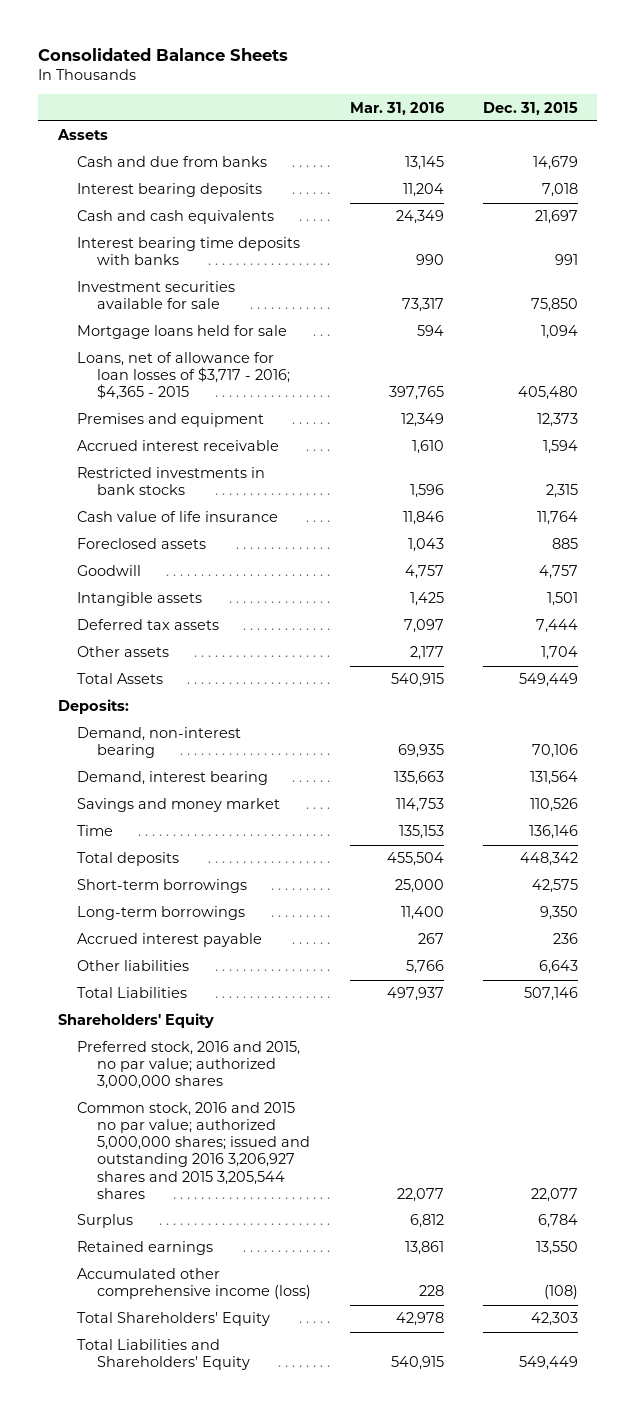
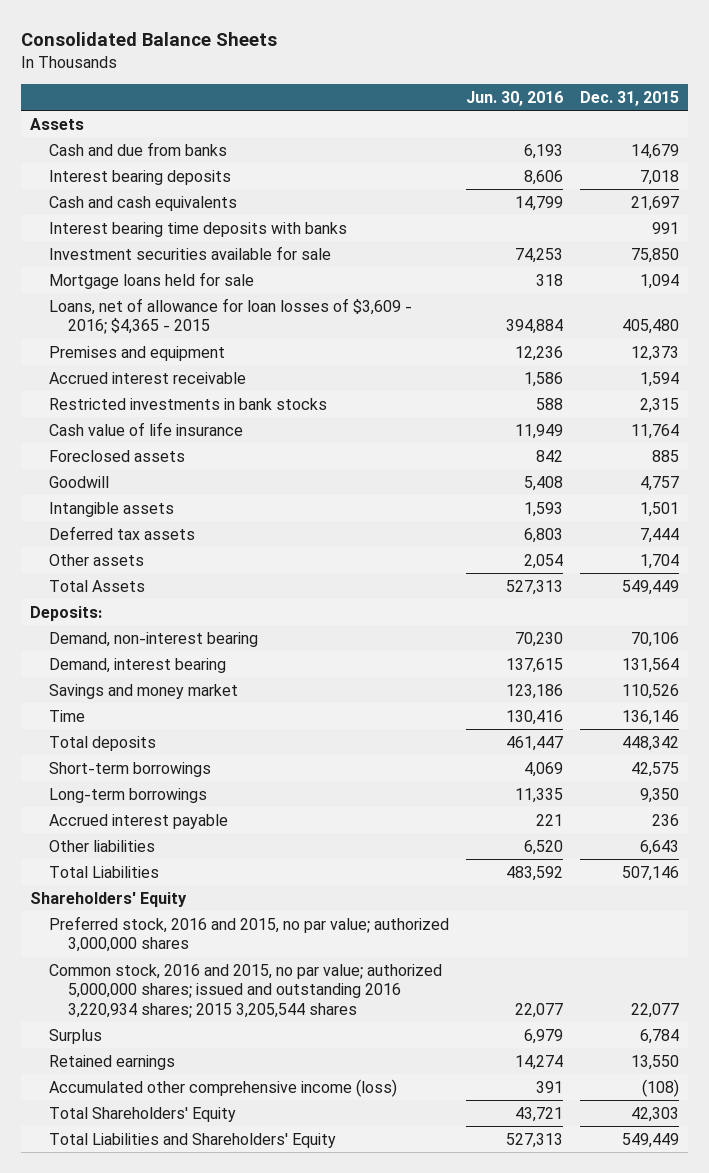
- | Mar. 31, 2016 | Dec. 31, 2015
+ | Jun. 30, 2016 | Dec. 31, 2015
- Loans, net of allowance for loan losses of $3,717 - 2016; $4,365 - 2015 | 397,765 | 405,480
+ Loans, net of allowance for loan losses of $3,609 - 2016; $4,365 - 2015 | 394,884 | 405,480
- Common stock, 2016 and 2015 no par value; authorized 5,000,000 shares; issued and outstanding 2016 3,206,927 shares and 2015 3,205,544 shares | 22,077 | 22,077
+ Common stock, 2016 and 2015, no par value; authorized 5,000,000 shares; issued and outstanding 2016 3,220,934 shares; 2015 3,205,544 shares | 22,077 | 22,077

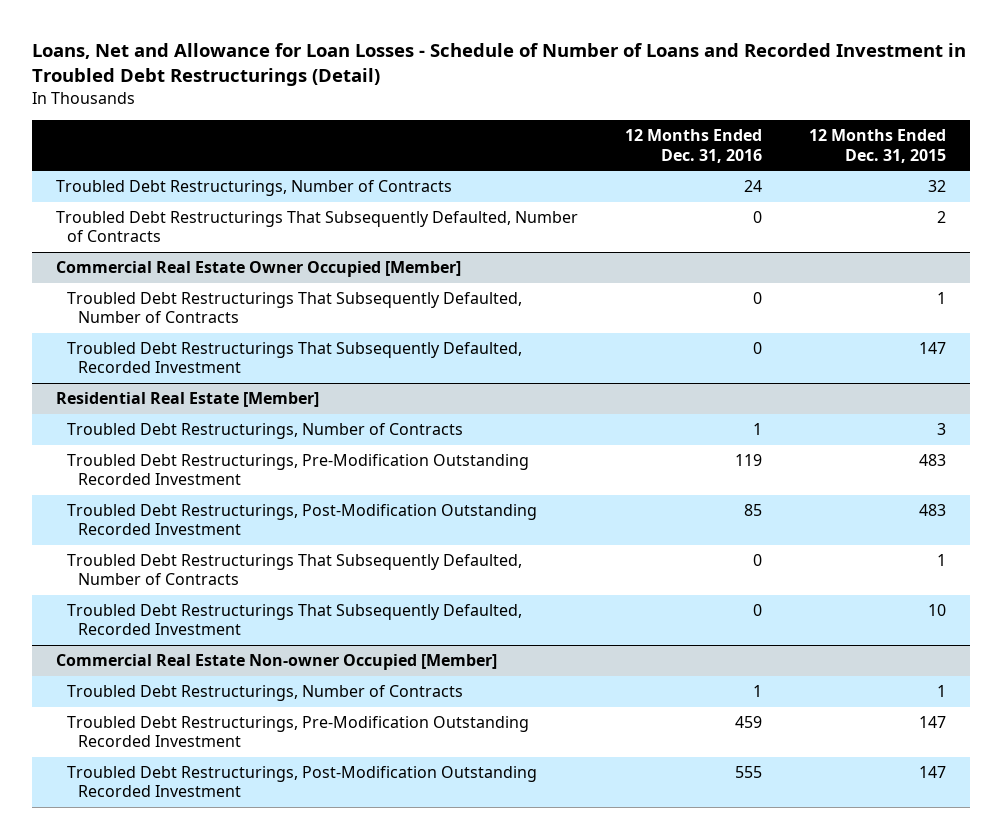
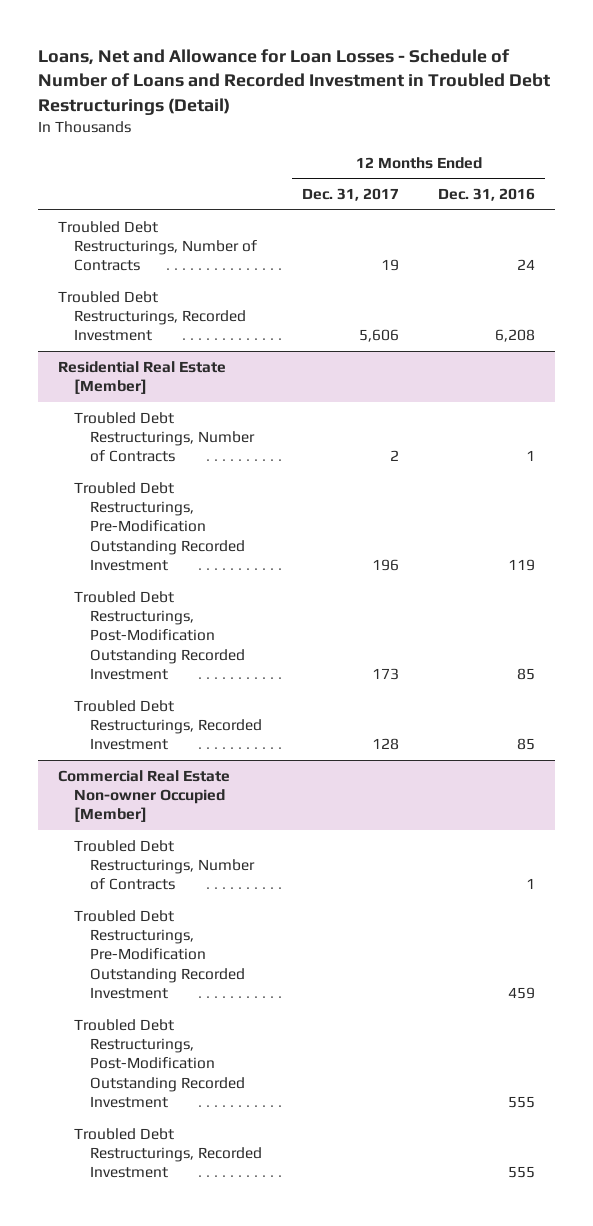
- | 12 Months Ended Dec. 31, 2016 | 12 Months Ended Dec. 31, 2015
+ | 12 Months Ended Dec. 31, 2017 | 12 Months Ended Dec. 31, 2016
- Troubled Debt Restructurings That Subsequently Defaulted, Number of Contracts | 0 | 2
- Commercial Real Estate Owner Occupied [Member]
- Troubled Debt Restructurings That Subsequently Defaulted, Number of Contracts | 0 | 1
- Troubled Debt Restructurings That Subsequently Defaulted, Recorded Investment | 0 | 147
+ Troubled Debt Restructurings, Recorded Investment | 5,606 | 6,208
@ Residential Real Estate [Member]
- Troubled Debt Restructurings That Subsequently Defaulted, Number of Contracts | 0 | 1
- Troubled Debt Restructurings That Subsequently Defaulted, Recorded Investment | 0 | 10
+ Troubled Debt Restructurings, Recorded Investment | 128 | 85
@ Commercial Real Estate Non-owner Occupied [Member]
+ Troubled Debt Restructurings, Recorded Investment | | 555

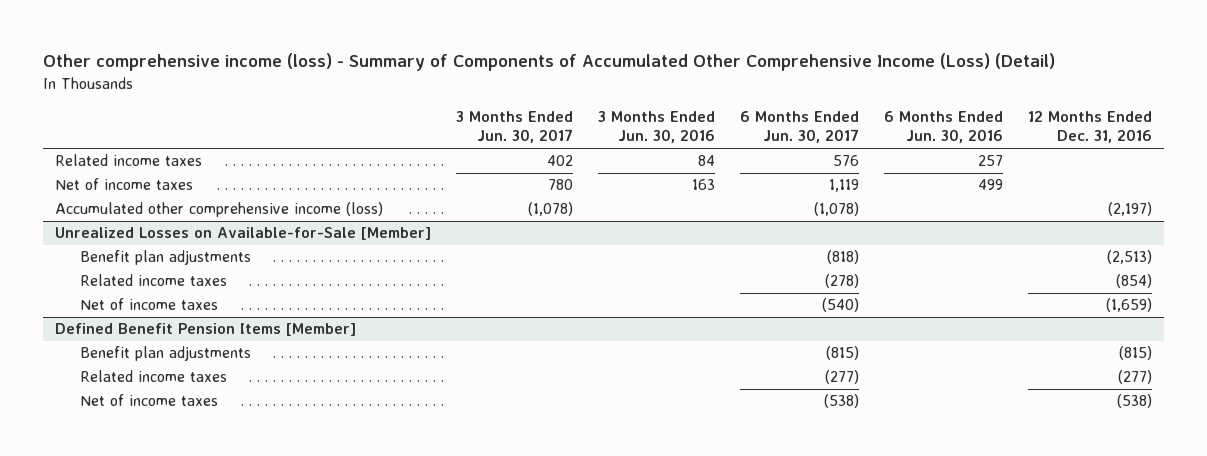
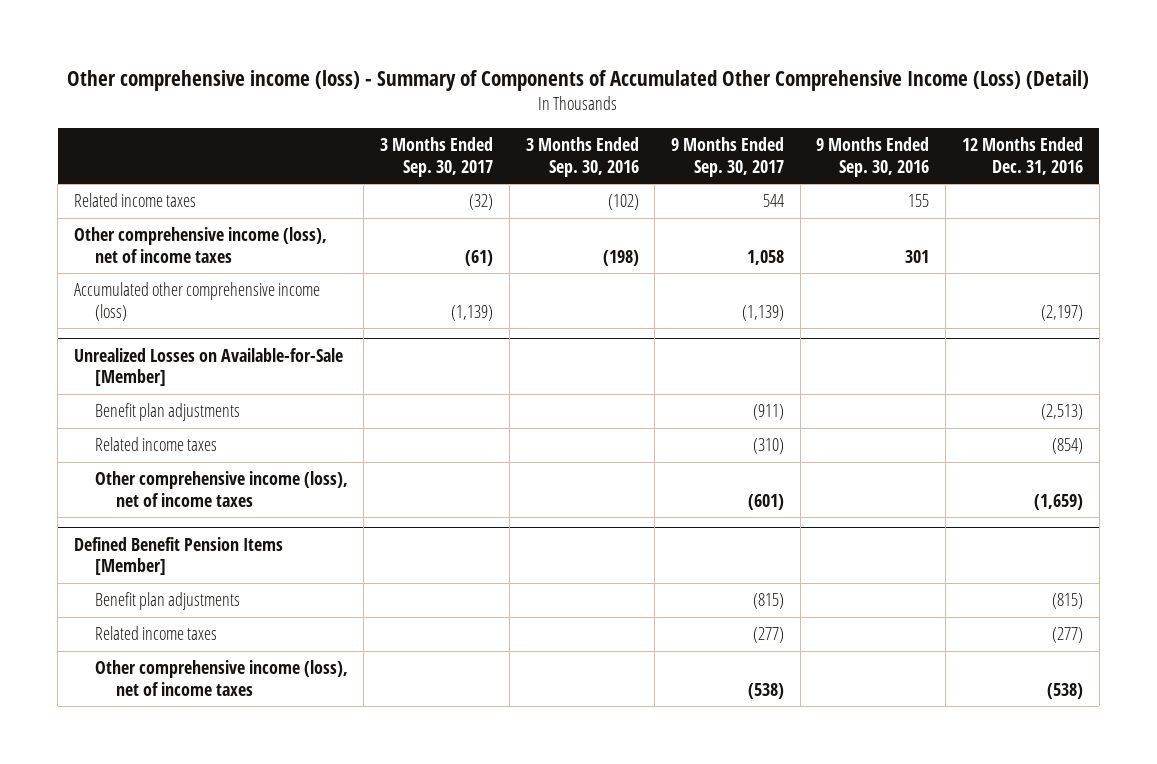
- | 3 Months Ended Jun. 30, 2017 | 3 Months Ended Jun. 30, 2016 | 6 Months Ended Jun. 30, 2017 | 6 Months Ended Jun. 30, 2016 | 12 Months Ended Dec. 31, 2016
+ | 3 Months Ended Sep. 30, 2017 | 3 Months Ended Sep. 30, 2016 | 9 Months Ended Sep. 30, 2017 | 9 Months Ended Sep. 30, 2016 | 12 Months Ended Dec. 31, 2016
- Net of income taxes | 780 | 163 | 1,119 | 499 |
+ Other comprehensive income (loss), net of income taxes | (61) | (198) | 1,058 | 301 |
@ Unrealized Losses on Available-for-Sale [Member]
- Net of income taxes | | | (540) | | (1,659)
+ Other comprehensive income (loss), net of income taxes | | | (601) | | (1,659)
@ Defined Benefit Pension Items [Member]
- Net of income taxes | | | (538) | | (538)
+ Other comprehensive income (loss), net of income taxes | | | (538) | | (538)

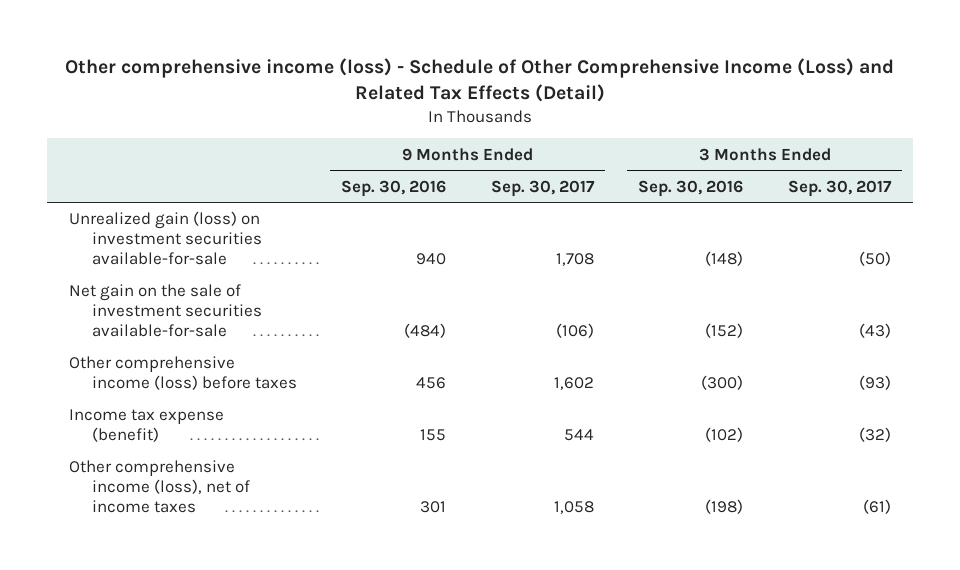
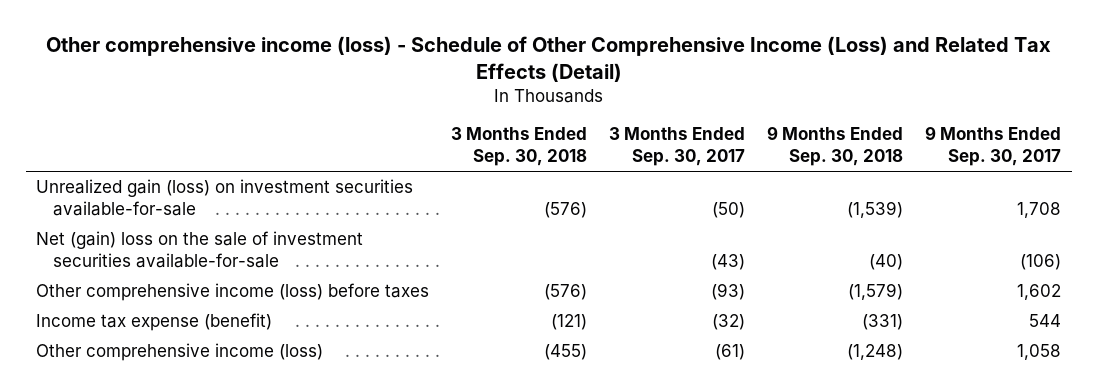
- | 9 Months Ended Sep. 30, 2016 | 9 Months Ended Sep. 30, 2017 | 3 Months Ended Sep. 30, 2016 | 3 Months Ended Sep. 30, 2017
+ | 3 Months Ended Sep. 30, 2018 | 3 Months Ended Sep. 30, 2017 | 9 Months Ended Sep. 30, 2018 | 9 Months Ended Sep. 30, 2017
- Net gain on the sale of investment securities available-for-sale | (484) | (106) | (152) | (43)
+ Net (gain) loss on the sale of investment securities available-for-sale | | (43) | (40) | (106)
- Other comprehensive income (loss), net of income taxes | 301 | 1,058 | (198) | (61)
+ Other comprehensive income (loss) | (455) | (61) | (1,248) | 1,058

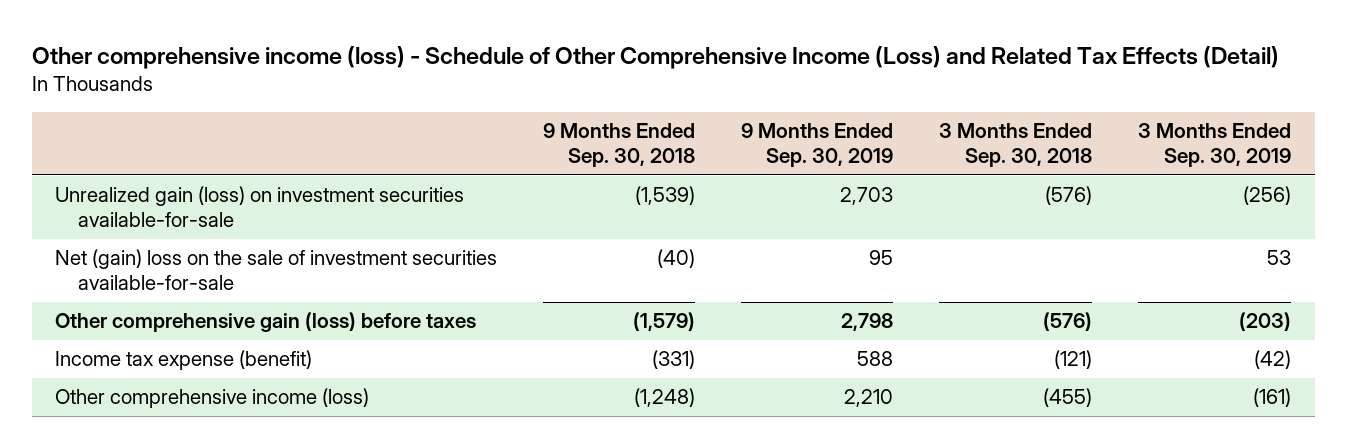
- | 3 Months Ended Sep. 30, 2018 | 3 Months Ended Sep. 30, 2017 | 9 Months Ended Sep. 30, 2018 | 9 Months Ended Sep. 30, 2017
+ | 9 Months Ended Sep. 30, 2018 | 9 Months Ended Sep. 30, 2019 | 3 Months Ended Sep. 30, 2018 | 3 Months Ended Sep. 30, 2019
- Other comprehensive income (loss) before taxes | (576) | (93) | (1,579) | 1,602
+ Other comprehensive gain (loss) before taxes | (1,579) | 2,798 | (576) | (203)

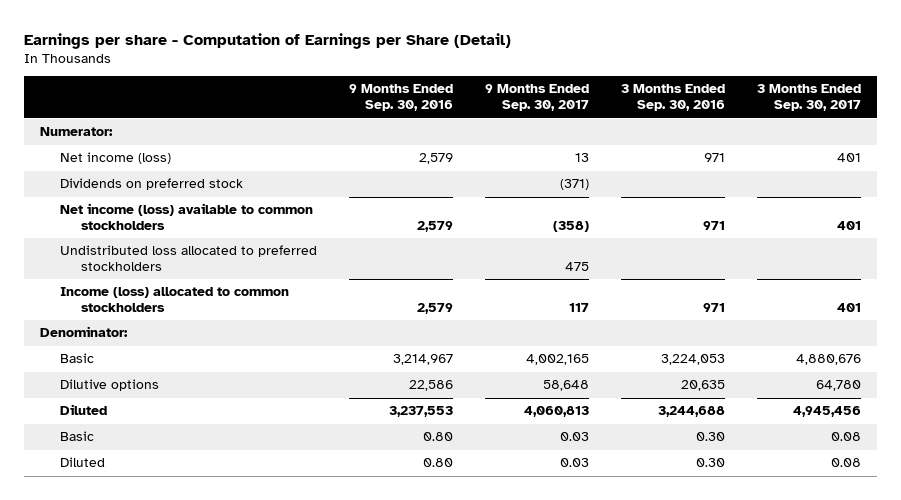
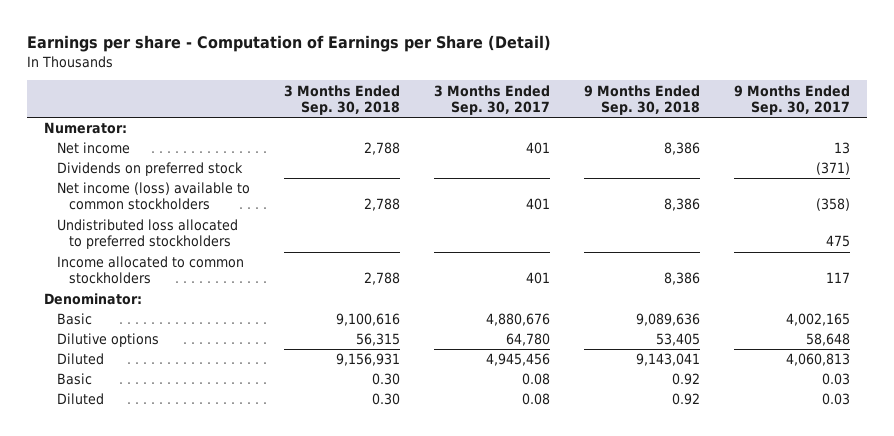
- | 9 Months Ended Sep. 30, 2016 | 9 Months Ended Sep. 30, 2017 | 3 Months Ended Sep. 30, 2016 | 3 Months Ended Sep. 30, 2017
+ | 3 Months Ended Sep. 30, 2018 | 3 Months Ended Sep. 30, 2017 | 9 Months Ended Sep. 30, 2018 | 9 Months Ended Sep. 30, 2017
- Net income (loss) | 2,579 | 13 | 971 | 401
+ Net income | 2,788 | 401 | 8,386 | 13
- Income (loss) allocated to common stockholders | 2,579 | 117 | 971 | 401
+ Income allocated to common stockholders | 2,788 | 401 | 8,386 | 117

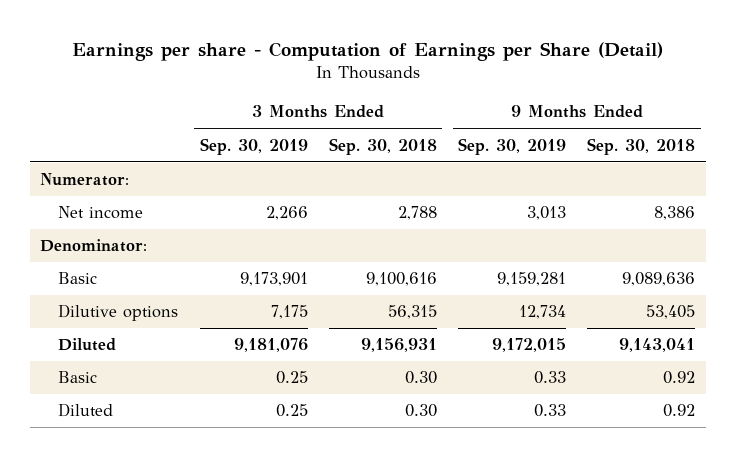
- | 3 Months Ended Sep. 30, 2018 | 3 Months Ended Sep. 30, 2017 | 9 Months Ended Sep. 30, 2018 | 9 Months Ended Sep. 30, 2017
+ | 3 Months Ended Sep. 30, 2019 | 3 Months Ended Sep. 30, 2018 | 9 Months Ended Sep. 30, 2019 | 9 Months Ended Sep. 30, 2018
- Dividends on preferred stock | | | | (371)
- Net income (loss) available to common stockholders | 2,788 | 401 | 8,386 | (358)
- Undistributed loss allocated to preferred stockholders | | | | 475
- Income allocated to common stockholders | 2,788 | 401 | 8,386 | 117

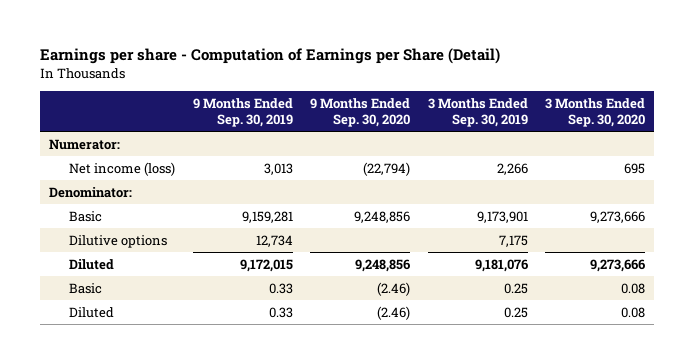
- | 3 Months Ended Sep. 30, 2019 | 3 Months Ended Sep. 30, 2018 | 9 Months Ended Sep. 30, 2019 | 9 Months Ended Sep. 30, 2018
+ | 9 Months Ended Sep. 30, 2019 | 9 Months Ended Sep. 30, 2020 | 3 Months Ended Sep. 30, 2019 | 3 Months Ended Sep. 30, 2020
- Net income | 2,266 | 2,788 | 3,013 | 8,386
+ Net income (loss) | 3,013 | (22,794) | 2,266 | 695

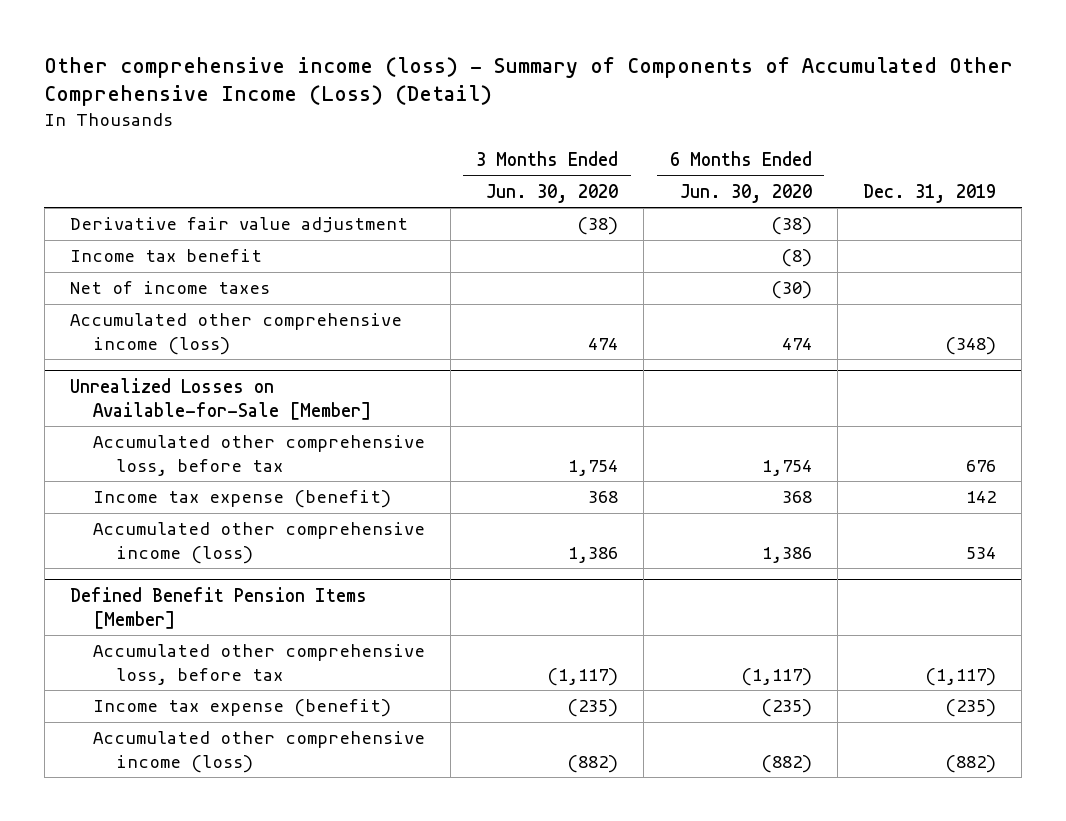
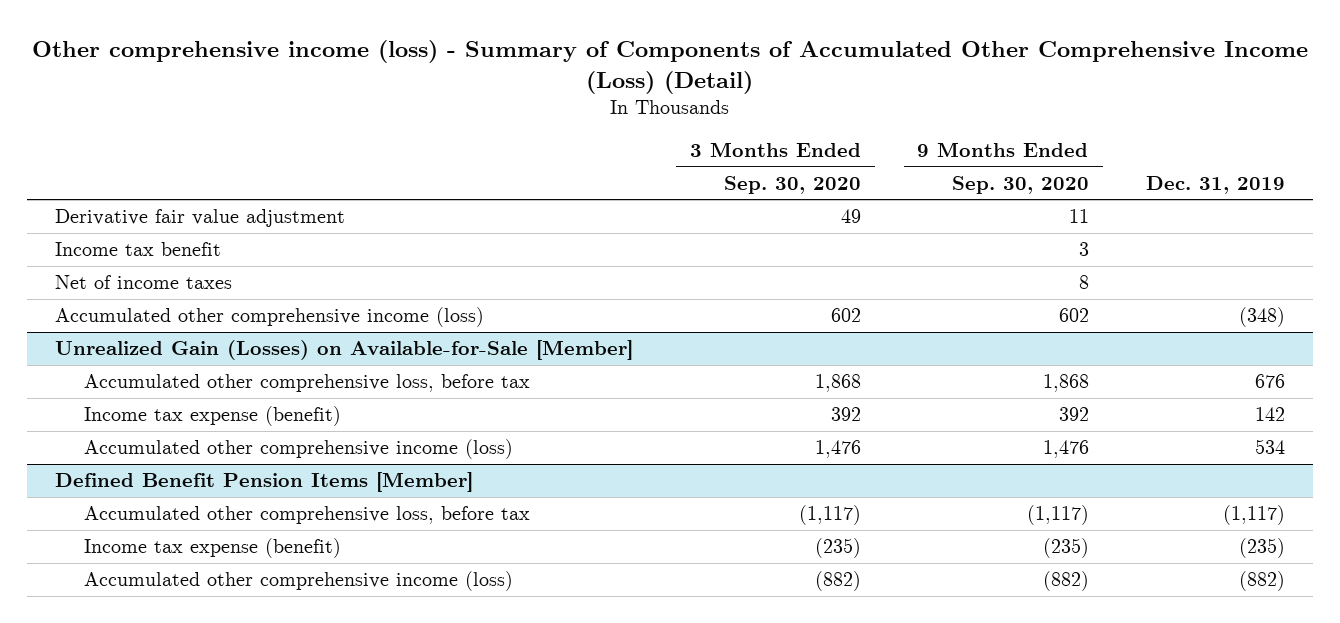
- | 3 Months Ended Jun. 30, 2020 | 6 Months Ended Jun. 30, 2020 | Dec. 31, 2019
+ | 3 Months Ended Sep. 30, 2020 | 9 Months Ended Sep. 30, 2020 | Dec. 31, 2019
- Unrealized Losses on Available-for-Sale [Member]
+ Unrealized Gain (Losses) on Available-for-Sale [Member]

